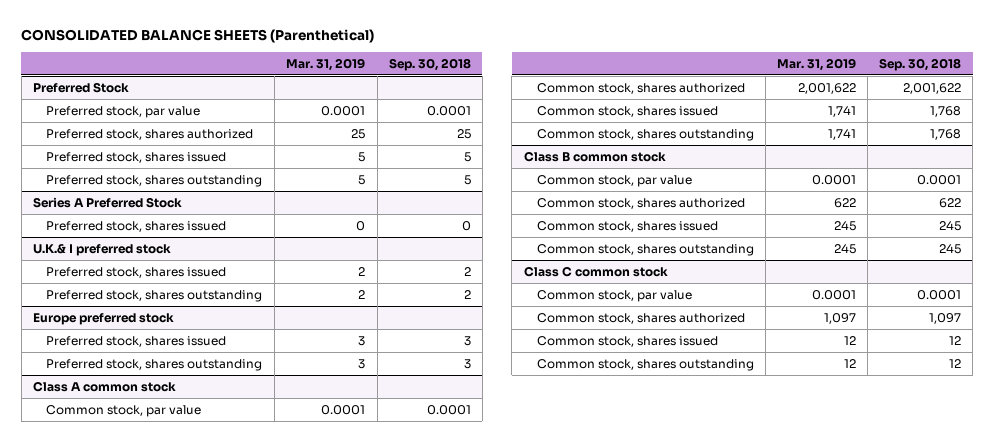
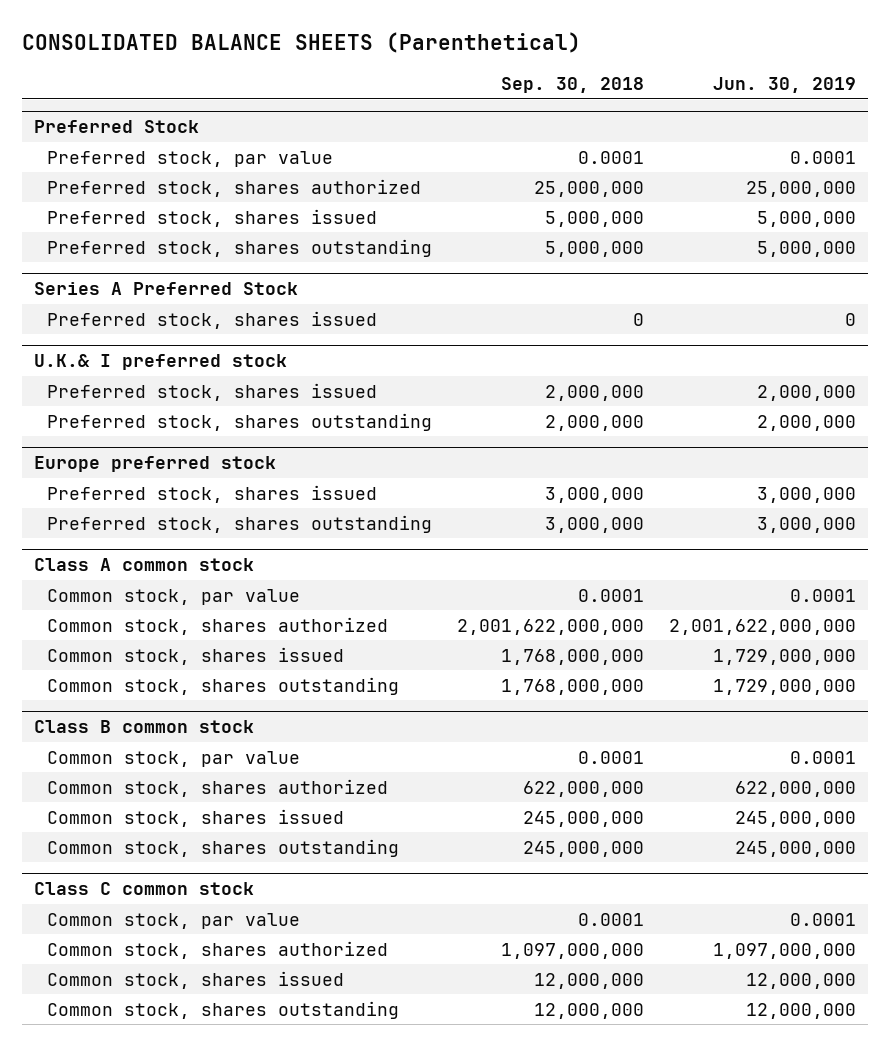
- | Mar. 31, 2019 | Sep. 30, 2018
+ | Sep. 30, 2018 | Jun. 30, 2019
@ Preferred Stock
- Preferred stock, shares authorized | 25 | 25
- Preferred stock, shares issued | 5 | 5
- Preferred stock, shares outstanding | 5 | 5
+ Preferred stock, shares authorized | 25,000,000 | 25,000,000
+ Preferred stock, shares issued | 5,000,000 | 5,000,000
+ Preferred stock, shares outstanding | 5,000,000 | 5,000,000
@ U.K.& I preferred stock
- Preferred stock, shares issued | 2 | 2
- Preferred stock, shares outstanding | 2 | 2
+ Preferred stock, shares issued | 2,000,000 | 2,000,000
+ Preferred stock, shares outstanding | 2,000,000 | 2,000,000
@ Europe preferred stock
- Preferred stock, shares issued | 3 | 3
- Preferred stock, shares outstanding | 3 | 3
+ Preferred stock, shares issued | 3,000,000 | 3,000,000
+ Preferred stock, shares outstanding | 3,000,000 | 3,000,000
@ Class A common stock
- Common stock, shares authorized | 2,001,622 | 2,001,622
- Common stock, shares issued | 1,741 | 1,768
- Common stock, shares outstanding | 1,741 | 1,768
+ Common stock, shares authorized | 2,001,622,000,000 | 2,001,622,000,000
+ Common stock, shares issued | 1,768,000,000 | 1,729,000,000
+ Common stock, shares outstanding | 1,768,000,000 | 1,729,000,000
@ Class B common stock
- Common stock, shares authorized | 622 | 622
- Common stock, shares issued | 245 | 245
- Common stock, shares outstanding | 245 | 245
+ Common stock, shares authorized | 622,000,000 | 622,000,000
+ Common stock, shares issued | 245,000,000 | 245,000,000
+ Common stock, shares outstanding | 245,000,000 | 245,000,000
@ Class C common stock
- Common stock, shares authorized | 1,097 | 1,097
- Common stock, shares issued | 12 | 12
- Common stock, shares outstanding | 12 | 12
+ Common stock, shares authorized | 1,097,000,000 | 1,097,000,000
+ Common stock, shares issued | 12,000,000 | 12,000,000
+ Common stock, shares outstanding | 12,000,000 | 12,000,000

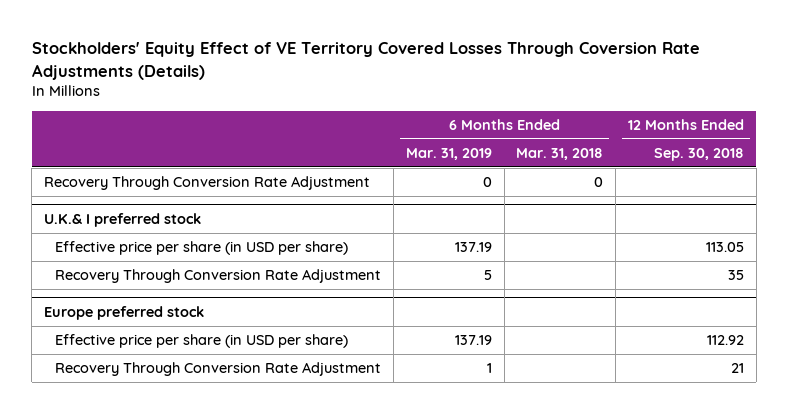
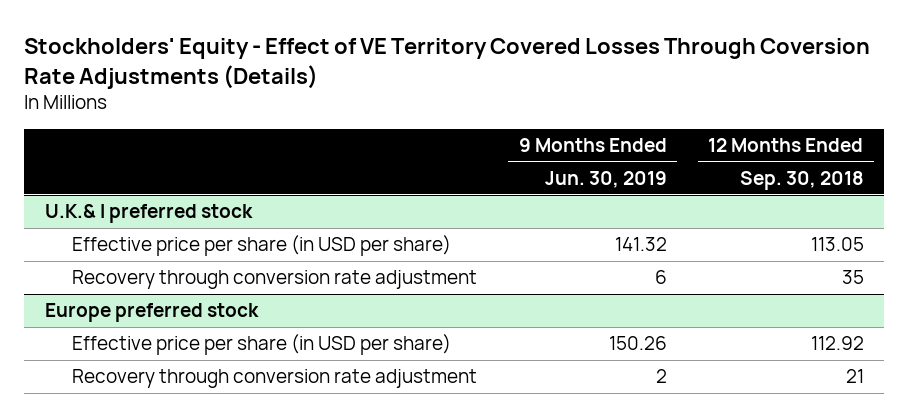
- Stockholders' Equity Effect of VE Territory Covered Losses Through Coversion Rate Adjustments (Details)
+ Stockholders' Equity - Effect of VE Territory Covered Losses Through Coversion Rate Adjustments (Details)
- | 6 Months Ended Mar. 31, 2019 | 6 Months Ended Mar. 31, 2018 | 12 Months Ended Sep. 30, 2018
+ | 9 Months Ended Jun. 30, 2019 | 12 Months Ended Sep. 30, 2018
- Recovery Through Conversion Rate Adjustment | 0 | 0 |
@ U.K.& I preferred stock
- Recovery Through Conversion Rate Adjustment | 5 | | 35
+ Recovery through conversion rate adjustment | 6 | 35
@ Europe preferred stock
- Recovery Through Conversion Rate Adjustment | 1 | | 21
+ Recovery through conversion rate adjustment | 2 | 21

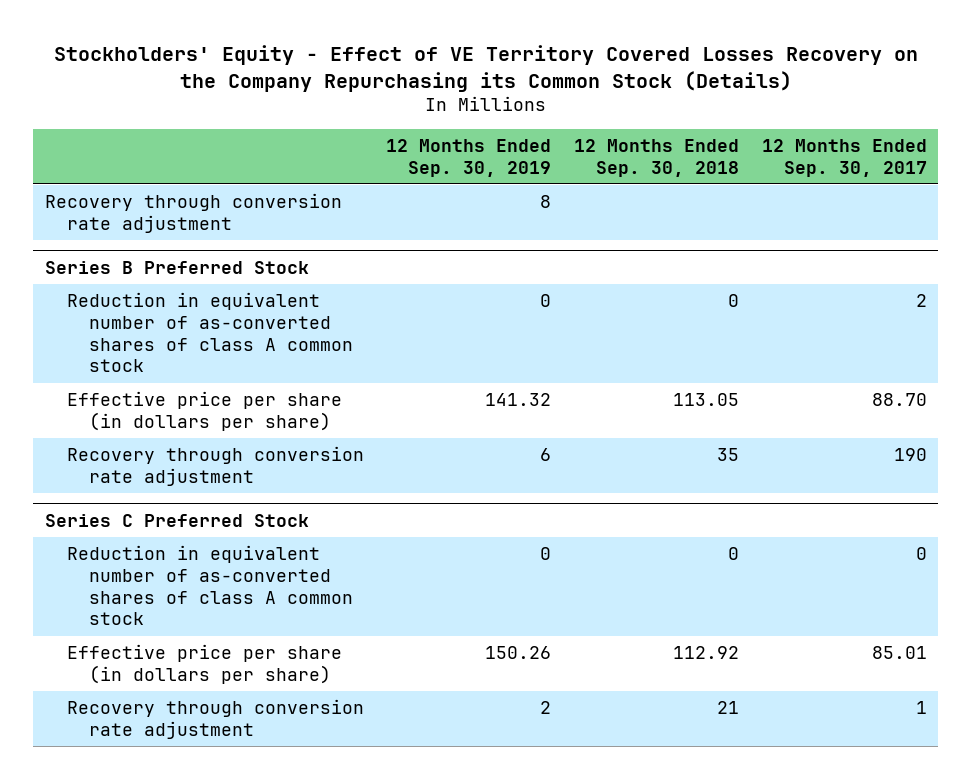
- Stockholders' Equity - Effect of VE Territory Covered Losses Through Coversion Rate Adjustments (Details)
+ Stockholders' Equity - Effect of VE Territory Covered Losses Recovery on the Company Repurchasing its Common Stock (Details)
- | 9 Months Ended Jun. 30, 2019 | 12 Months Ended Sep. 30, 2018
+ | 12 Months Ended Sep. 30, 2019 | 12 Months Ended Sep. 30, 2018 | 12 Months Ended Sep. 30, 2017
- U.K.& I preferred stock
- Effective price per share (in USD per share) | 141.32 | 113.05
+ Recovery through conversion rate adjustment | 8 | |
+ Series B Preferred Stock
+ Reduction in equivalent number of as-converted shares of class A common stock | 0 | 0 | 2
+ Effective price per share (in dollars per share) | 141.32 | 113.05 | 88.70
- Europe preferred stock
- Effective price per share (in USD per share) | 150.26 | 112.92
+ Series C Preferred Stock
+ Reduction in equivalent number of as-converted shares of class A common stock | 0 | 0 | 0
+ Effective price per share (in dollars per share) | 150.26 | 112.92 | 85.01

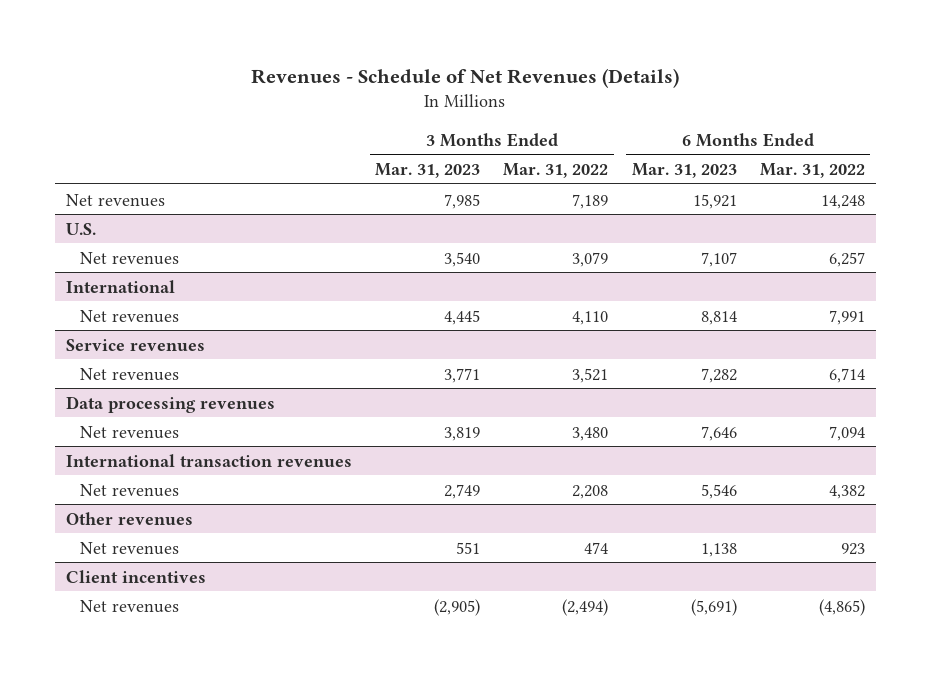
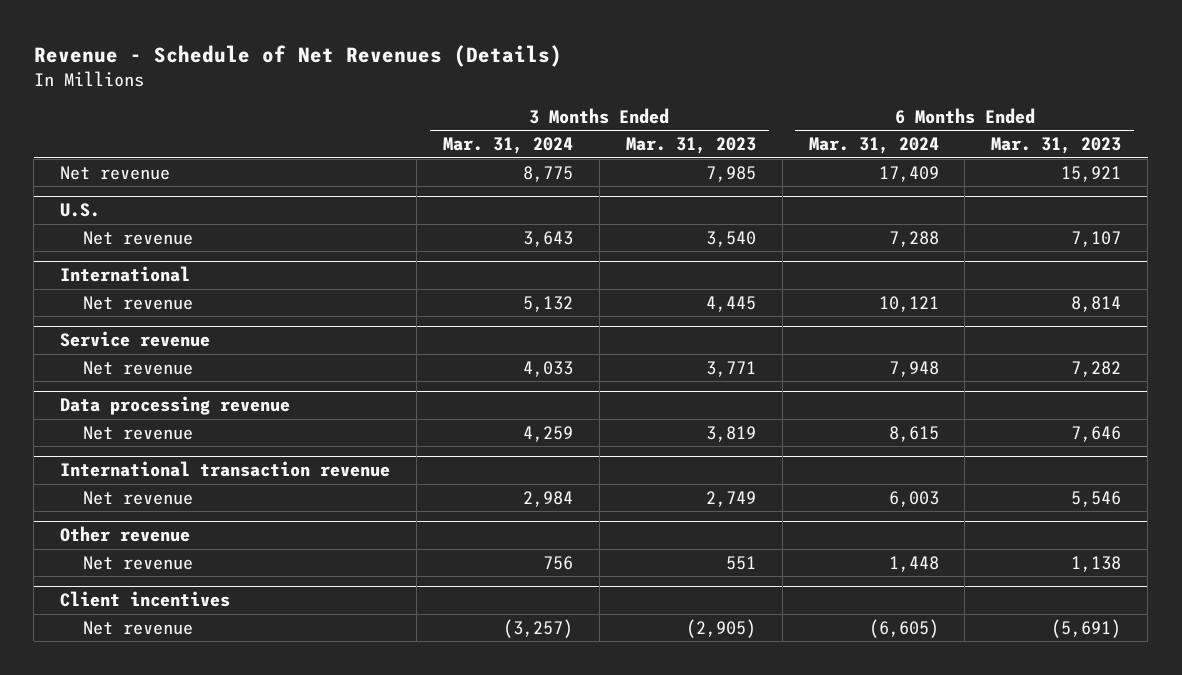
- Revenues - Schedule of Net Revenues (Details)
+ Revenue - Schedule of Net Revenues (Details)
- | 3 Months Ended Mar. 31, 2023 | 3 Months Ended Mar. 31, 2022 | 6 Months Ended Mar. 31, 2023 | 6 Months Ended Mar. 31, 2022
+ | 3 Months Ended Mar. 31, 2024 | 3 Months Ended Mar. 31, 2023 | 6 Months Ended Mar. 31, 2024 | 6 Months Ended Mar. 31, 2023
- Net revenues | 7,985 | 7,189 | 15,921 | 14,248
+ Net revenue | 8,775 | 7,985 | 17,409 | 15,921
@ U.S.
- Net revenues | 3,540 | 3,079 | 7,107 | 6,257
+ Net revenue | 3,643 | 3,540 | 7,288 | 7,107
@ International
- Net revenues | 4,445 | 4,110 | 8,814 | 7,991
- Service revenues
- Net revenues | 3,771 | 3,521 | 7,282 | 6,714
- Data processing revenues
- Net revenues | 3,819 | 3,480 | 7,646 | 7,094
- International transaction revenues
- Net revenues | 2,749 | 2,208 | 5,546 | 4,382
- Other revenues
- Net revenues | 551 | 474 | 1,138 | 923
@ International
+ Net revenue | 5,132 | 4,445 | 10,121 | 8,814
+ Service revenue
+ Net revenue | 4,033 | 3,771 | 7,948 | 7,282
+ Data processing revenue
+ Net revenue | 4,259 | 3,819 | 8,615 | 7,646
+ International transaction revenue
+ Net revenue | 2,984 | 2,749 | 6,003 | 5,546
+ Other revenue
+ Net revenue | 756 | 551 | 1,448 | 1,138
@ Client incentives
- Net revenues | (2,905) | (2,494) | (5,691) | (4,865)
+ Net revenue | (3,257) | (2,905) | (6,605) | (5,691)

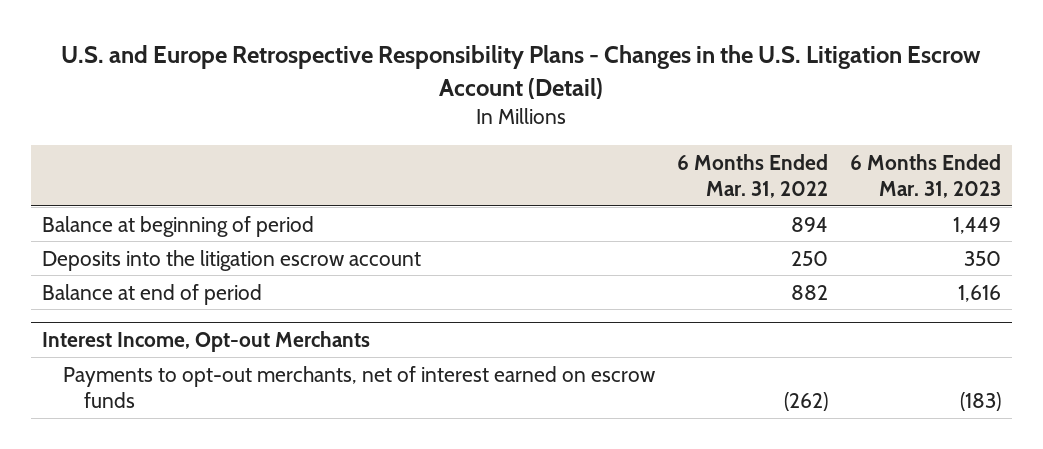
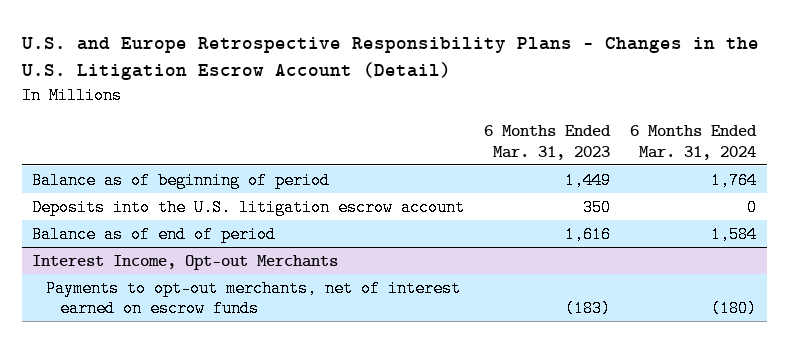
- | 6 Months Ended Mar. 31, 2022 | 6 Months Ended Mar. 31, 2023
+ | 6 Months Ended Mar. 31, 2023 | 6 Months Ended Mar. 31, 2024
- Balance at beginning of period | 894 | 1,449
- Deposits into the litigation escrow account | 250 | 350
- Balance at end of period | 882 | 1,616
+ Balance as of beginning of period | 1,449 | 1,764
+ Deposits into the U.S. litigation escrow account | 350 | 0
+ Balance as of end of period | 1,616 | 1,584

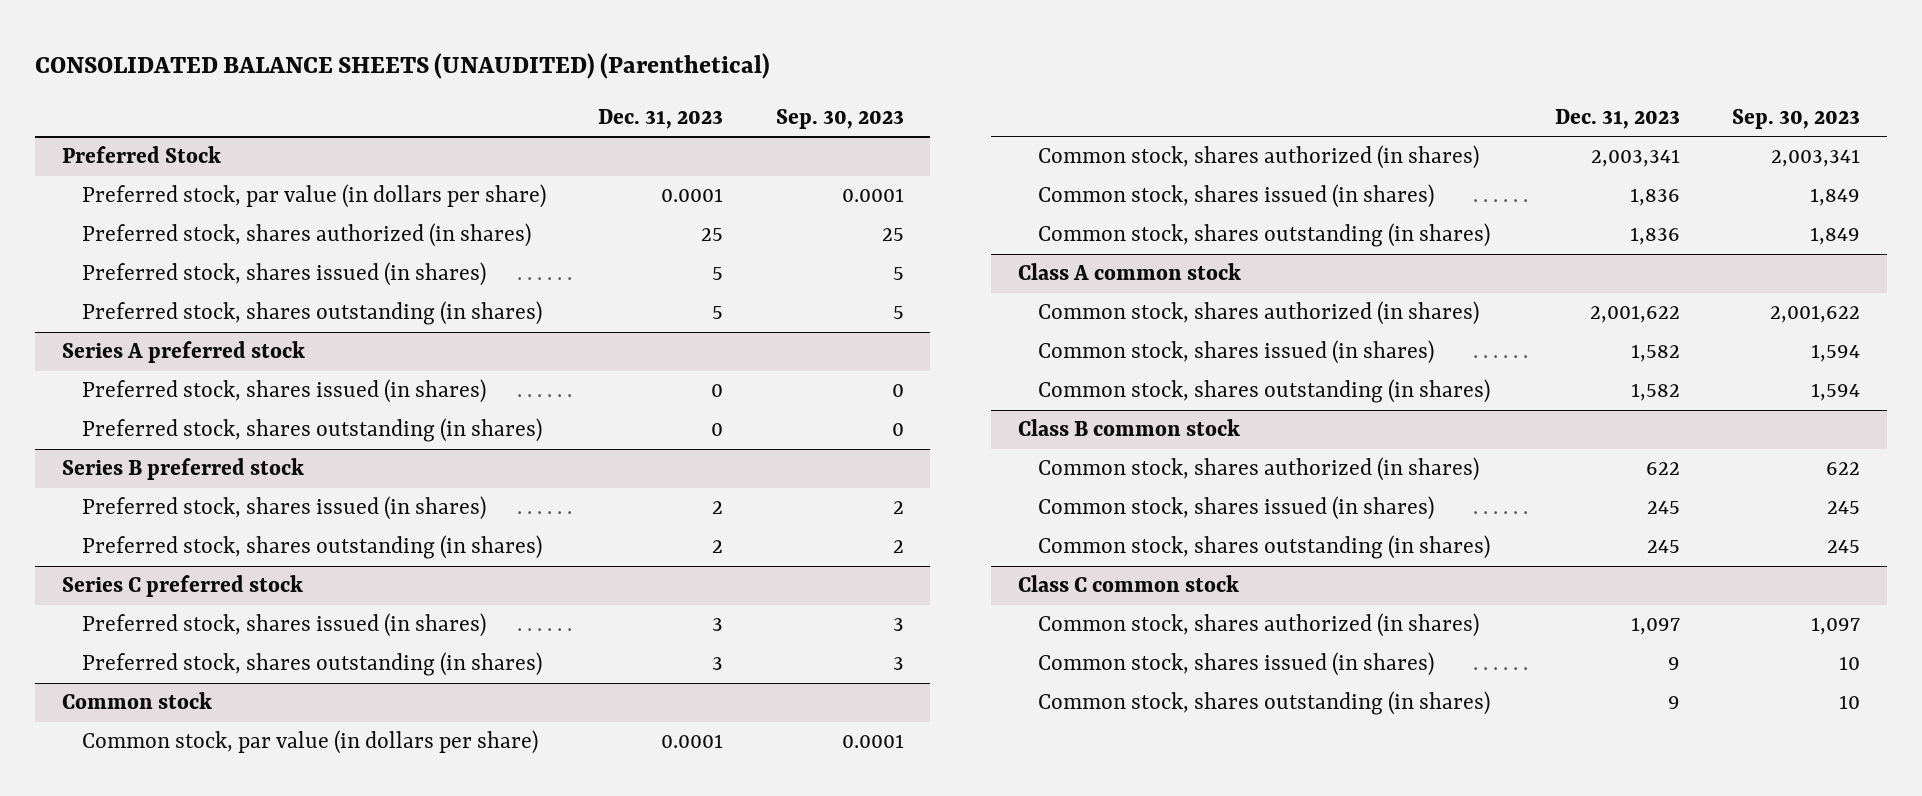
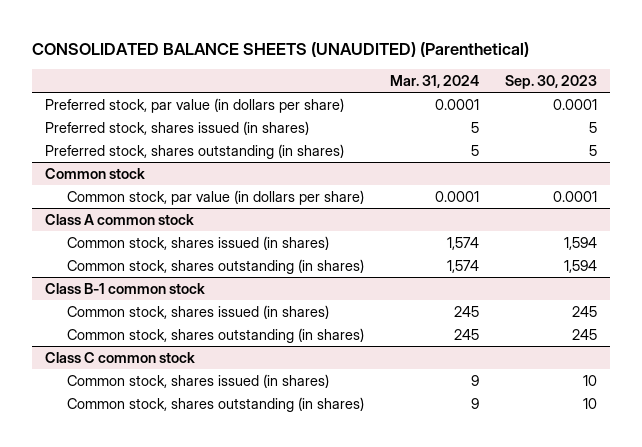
- | Dec. 31, 2023 | Sep. 30, 2023
+ | Mar. 31, 2024 | Sep. 30, 2023
- Preferred Stock
- Preferred stock, shares authorized (in shares) | 25 | 25
- Series A preferred stock
- Preferred stock, shares issued (in shares) | 0 | 0
- Preferred stock, shares outstanding (in shares) | 0 | 0
- Series B preferred stock
- Preferred stock, shares issued (in shares) | 2 | 2
- Preferred stock, shares outstanding (in shares) | 2 | 2
- Series C preferred stock
- Preferred stock, shares issued (in shares) | 3 | 3
- Preferred stock, shares outstanding (in shares) | 3 | 3
@ Common stock
- Common stock, shares authorized (in shares) | 2,003,341 | 2,003,341
- Common stock, shares issued (in shares) | 1,836 | 1,849
- Common stock, shares outstanding (in shares) | 1,836 | 1,849
@ Class A common stock
- Common stock, shares authorized (in shares) | 2,001,622 | 2,001,622
- Class B common stock
- Common stock, shares authorized (in shares) | 622 | 622
+ Class B-1 common stock
@ Class C common stock
- Common stock, shares authorized (in shares) | 1,097 | 1,097

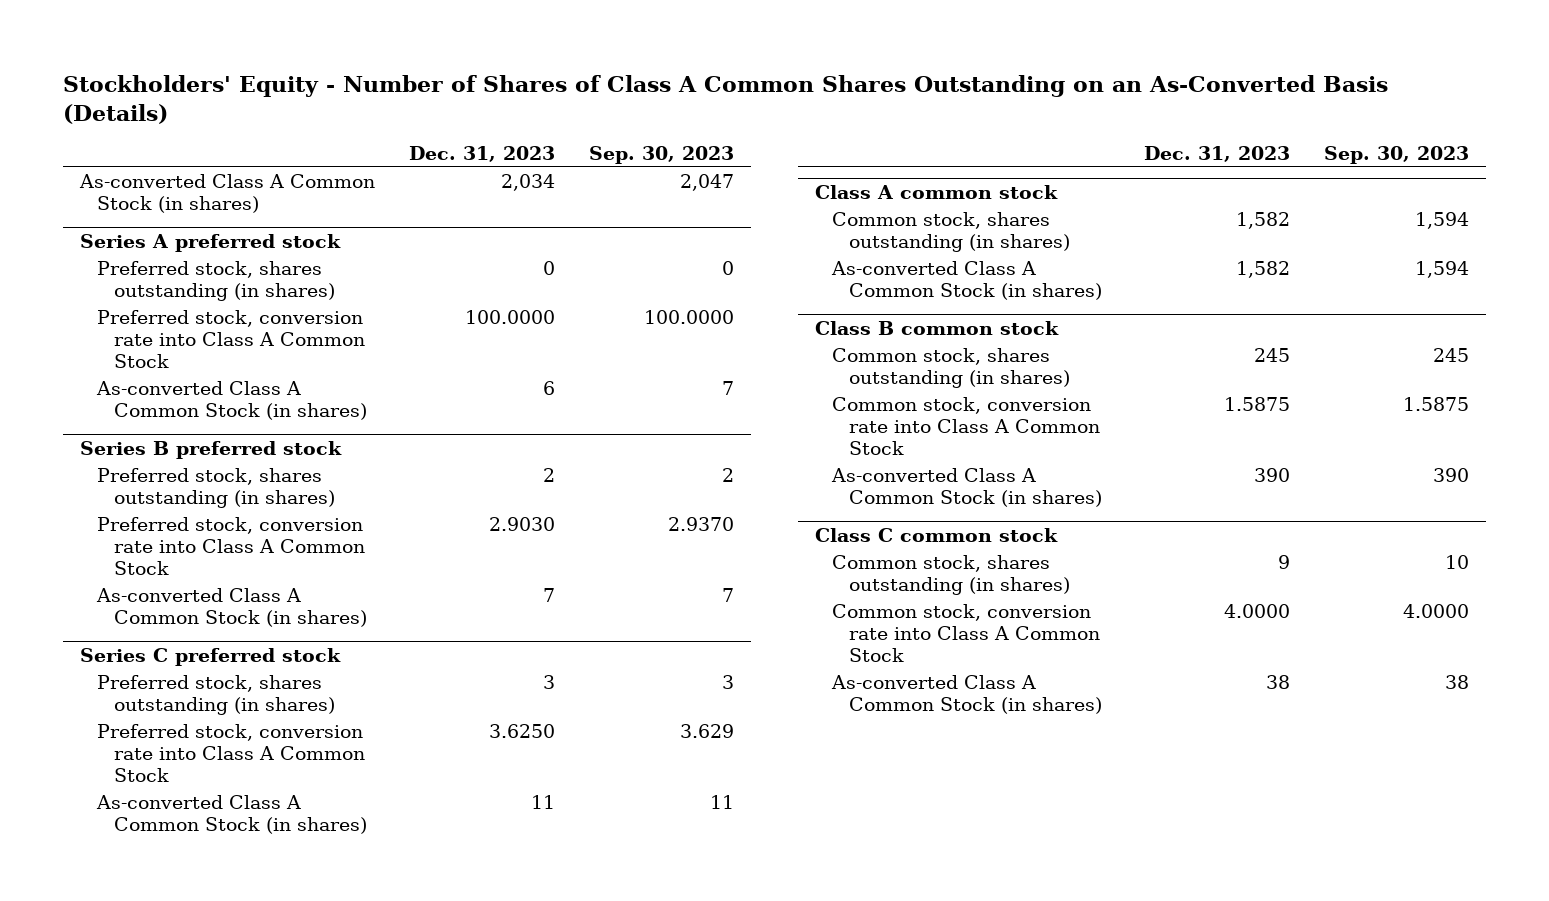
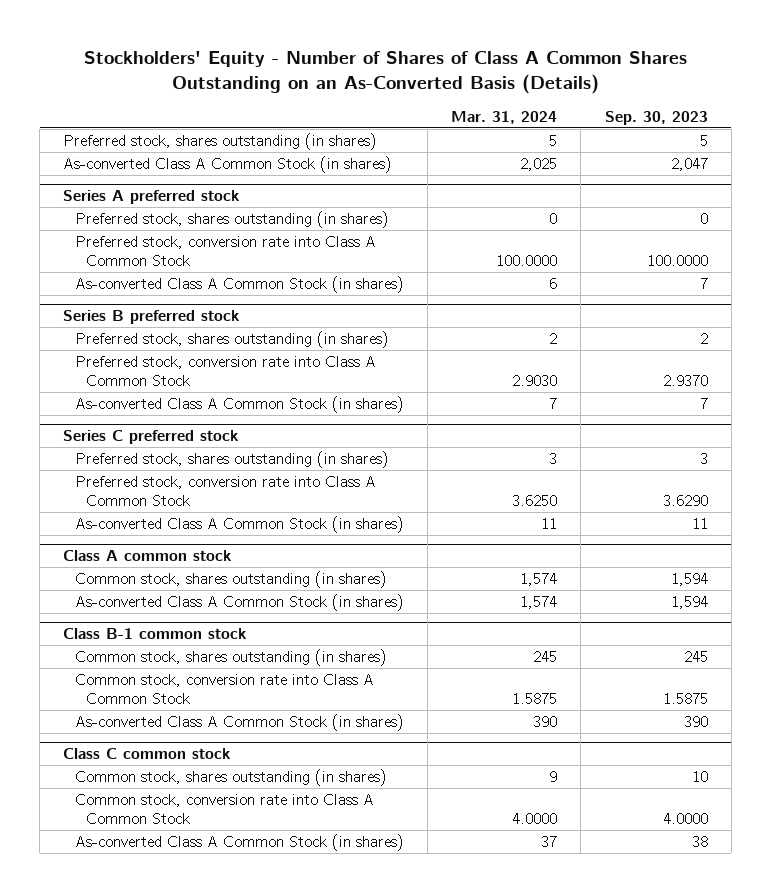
- | Dec. 31, 2023 | Sep. 30, 2023
+ | Mar. 31, 2024 | Sep. 30, 2023
+ Preferred stock, shares outstanding (in shares) | 5 | 5
@ Series C preferred stock
- Preferred stock, conversion rate into Class A Common Stock | 3.6250 | 3.629
+ Preferred stock, conversion rate into Class A Common Stock | 3.6250 | 3.6290
- Class B common stock
+ Class B-1 common stock

